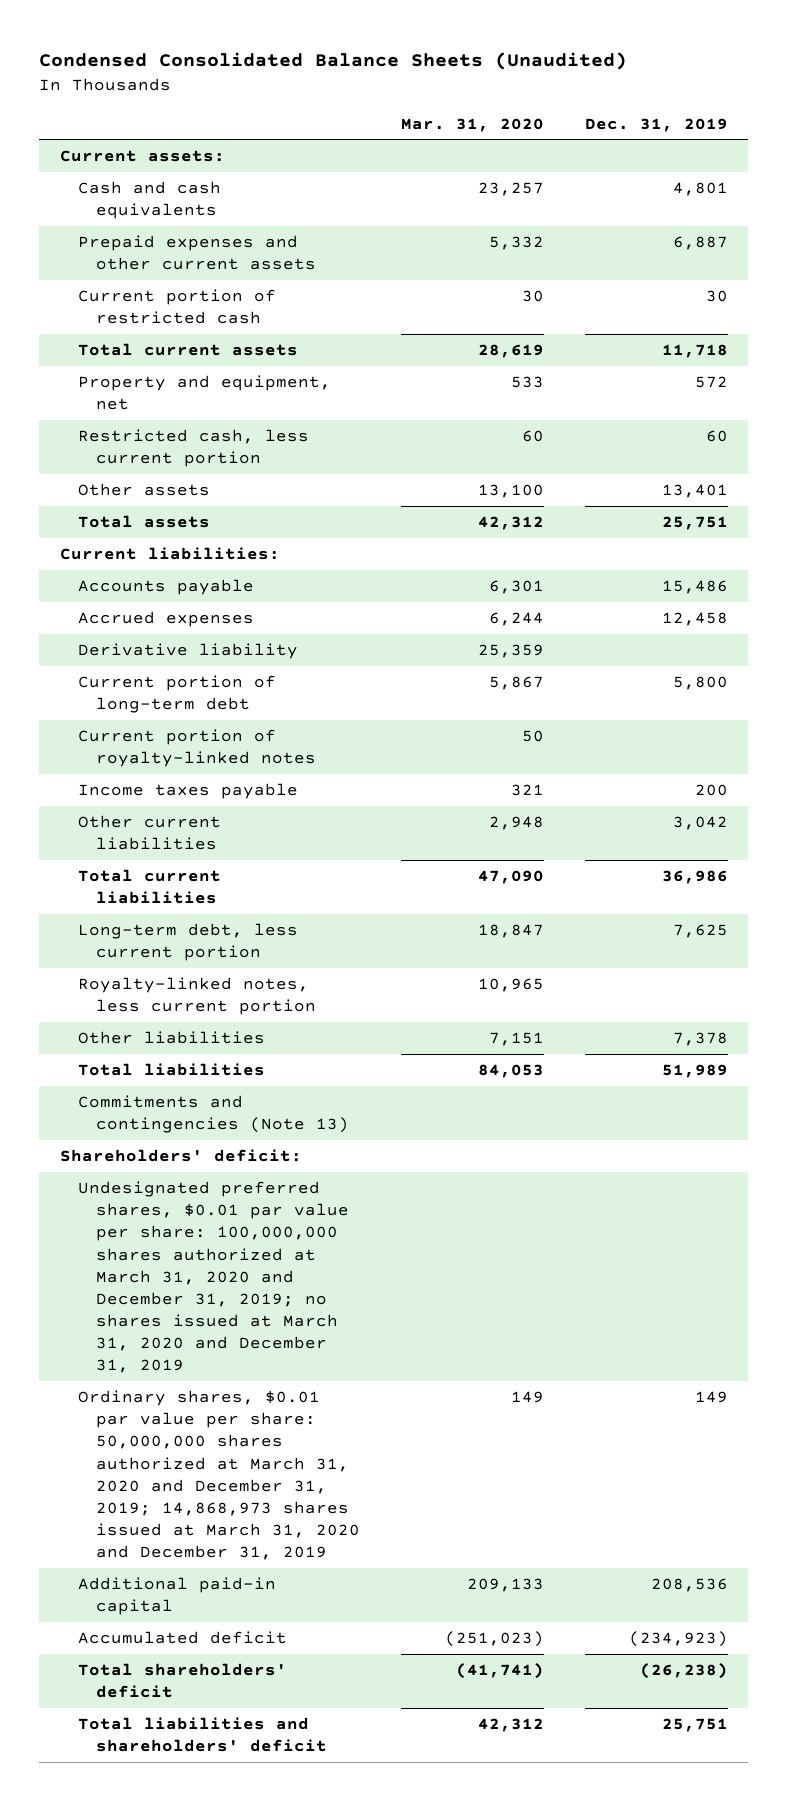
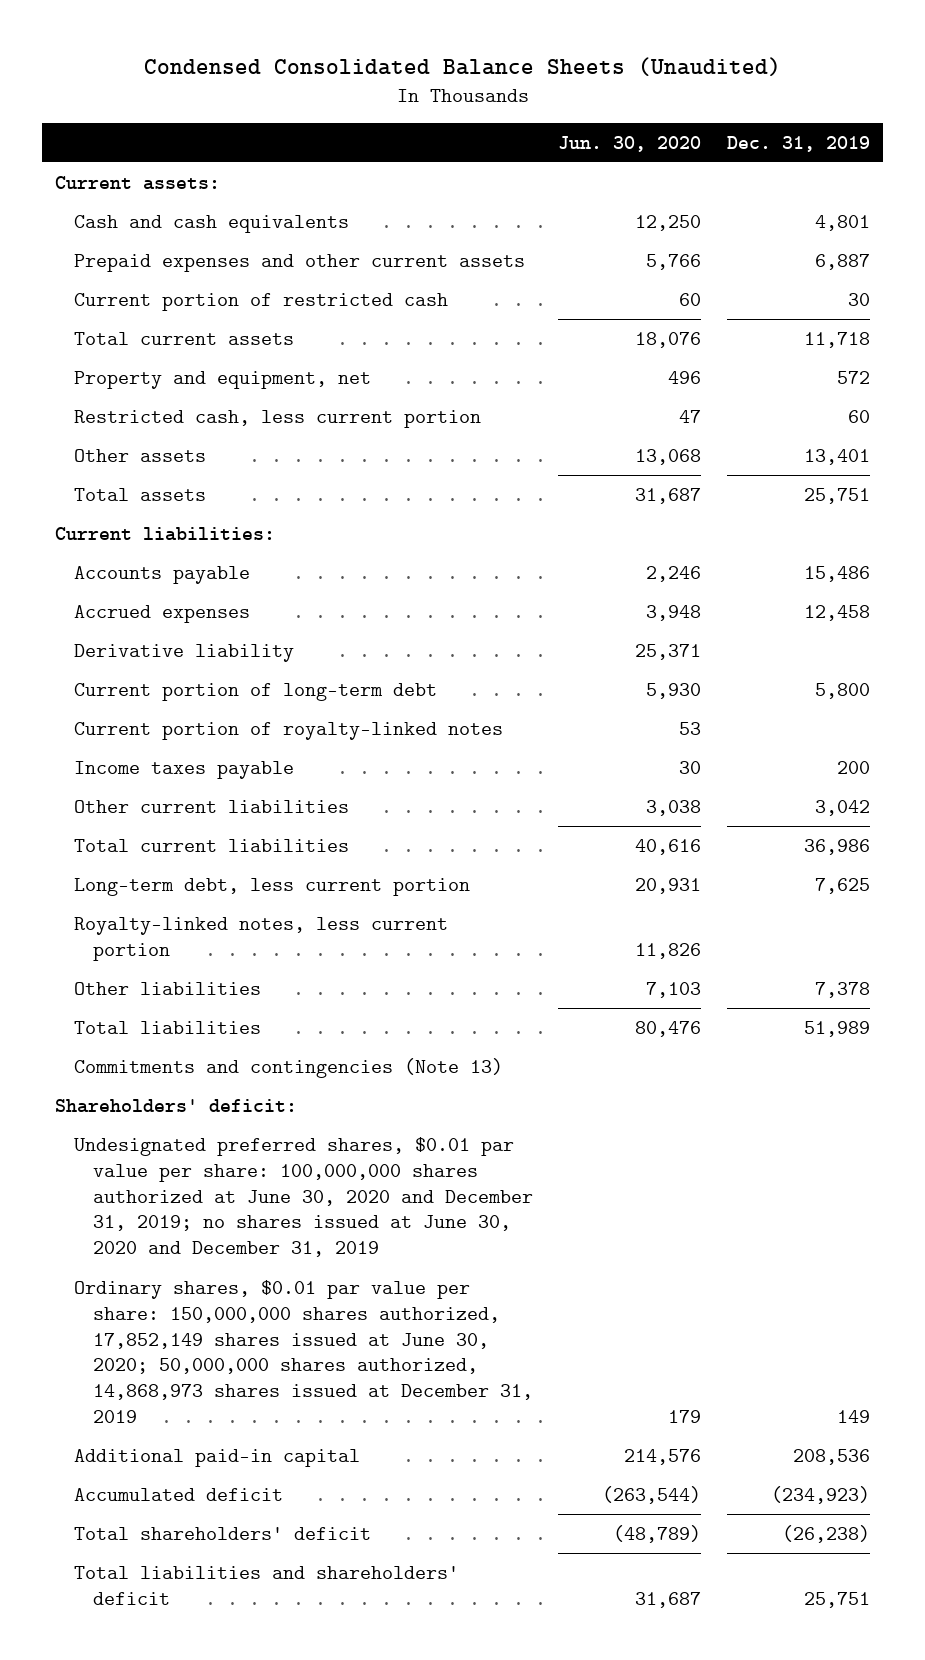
- | Mar. 31, 2020 | Dec. 31, 2019
+ | Jun. 30, 2020 | Dec. 31, 2019
- Undesignated preferred shares, $0.01 par value per share: 100,000,000 shares authorized at March 31, 2020 and December 31, 2019; no shares issued at March 31, 2020 and December 31, 2019
- Ordinary shares, $0.01 par value per share: 50,000,000 shares authorized at March 31, 2020 and December 31, 2019; 14,868,973 shares issued at March 31, 2020 and December 31, 2019 | 149 | 149
+ Undesignated preferred shares, $0.01 par value per share: 100,000,000 shares authorized at June 30, 2020 and December 31, 2019; no shares issued at June 30, 2020 and December 31, 2019
+ Ordinary shares, $0.01 par value per share: 150,000,000 shares authorized, 17,852,149 shares issued at June 30, 2020; 50,000,000 shares authorized, 14,868,973 shares issued at December 31, 2019 | 179 | 149

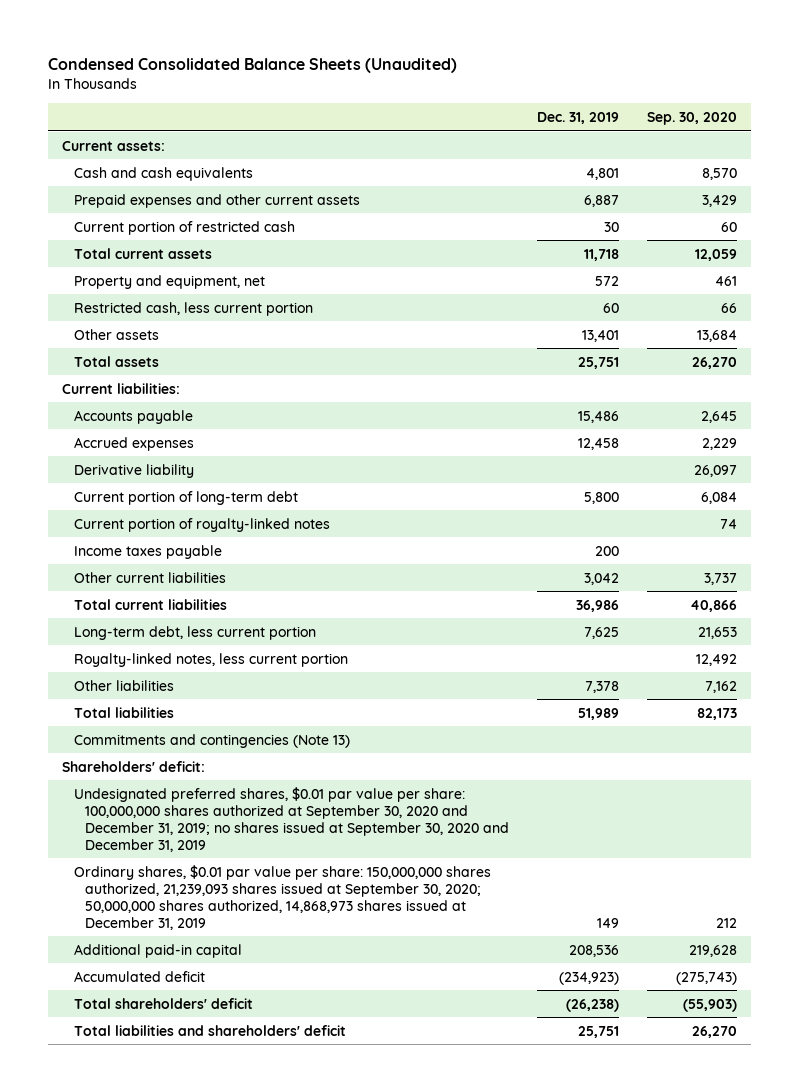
- | Jun. 30, 2020 | Dec. 31, 2019
+ | Dec. 31, 2019 | Sep. 30, 2020
- Undesignated preferred shares, $0.01 par value per share: 100,000,000 shares authorized at June 30, 2020 and December 31, 2019; no shares issued at June 30, 2020 and December 31, 2019
- Ordinary shares, $0.01 par value per share: 150,000,000 shares authorized, 17,852,149 shares issued at June 30, 2020; 50,000,000 shares authorized, 14,868,973 shares issued at December 31, 2019 | 179 | 149
+ Undesignated preferred shares, $0.01 par value per share: 100,000,000 shares authorized at September 30, 2020 and December 31, 2019; no shares issued at September 30, 2020 and December 31, 2019
+ Ordinary shares, $0.01 par value per share: 150,000,000 shares authorized, 21,239,093 shares issued at September 30, 2020; 50,000,000 shares authorized, 14,868,973 shares issued at December 31, 2019 | 149 | 212

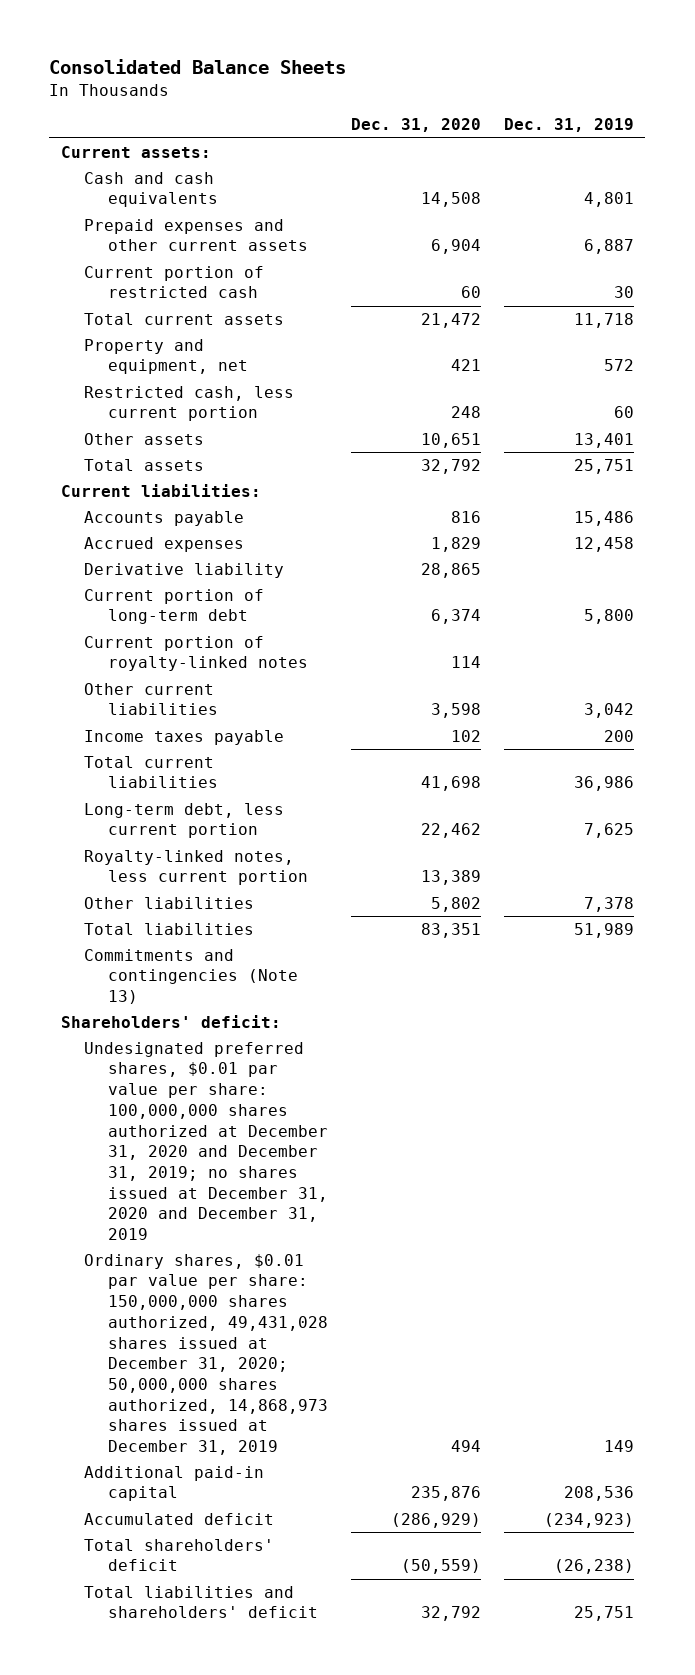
- Condensed Consolidated Balance Sheets (Unaudited)
+ Consolidated Balance Sheets
- | Dec. 31, 2019 | Sep. 30, 2020
+ | Dec. 31, 2020 | Dec. 31, 2019
moved down: Income taxes payable | 102 | 200
- Undesignated preferred shares, $0.01 par value per share: 100,000,000 shares authorized at September 30, 2020 and December 31, 2019; no shares issued at September 30, 2020 and December 31, 2019
- Ordinary shares, $0.01 par value per share: 150,000,000 shares authorized, 21,239,093 shares issued at September 30, 2020; 50,000,000 shares authorized, 14,868,973 shares issued at December 31, 2019 | 149 | 212
+ Undesignated preferred shares, $0.01 par value per share: 100,000,000 shares authorized at December 31, 2020 and December 31, 2019; no shares issued at December 31, 2020 and December 31, 2019
+ Ordinary shares, $0.01 par value per share: 150,000,000 shares authorized, 49,431,028 shares issued at December 31, 2020; 50,000,000 shares authorized, 14,868,973 shares issued at December 31, 2019 | 494 | 149

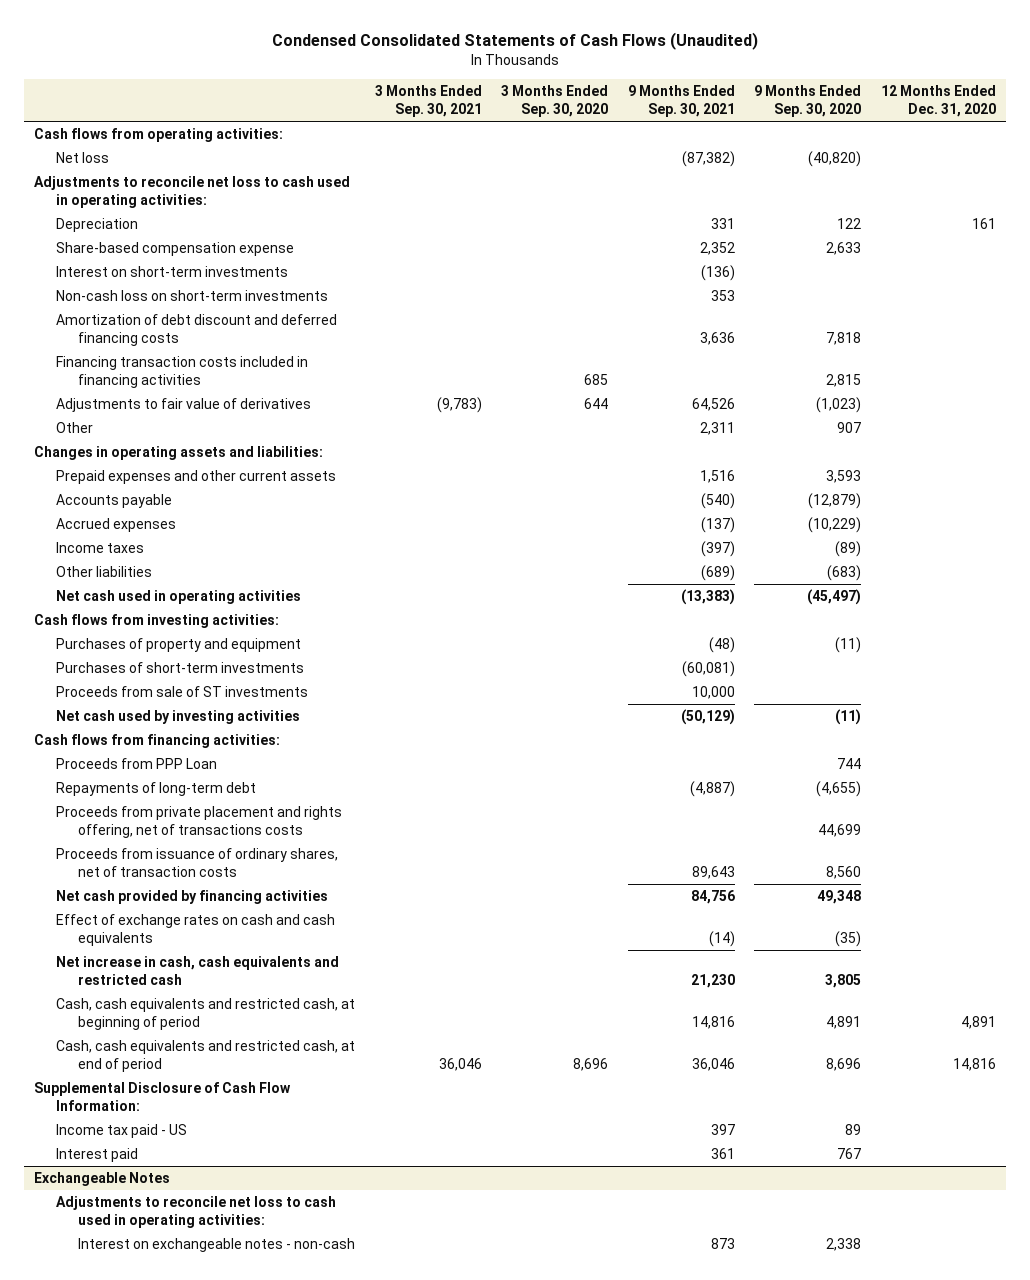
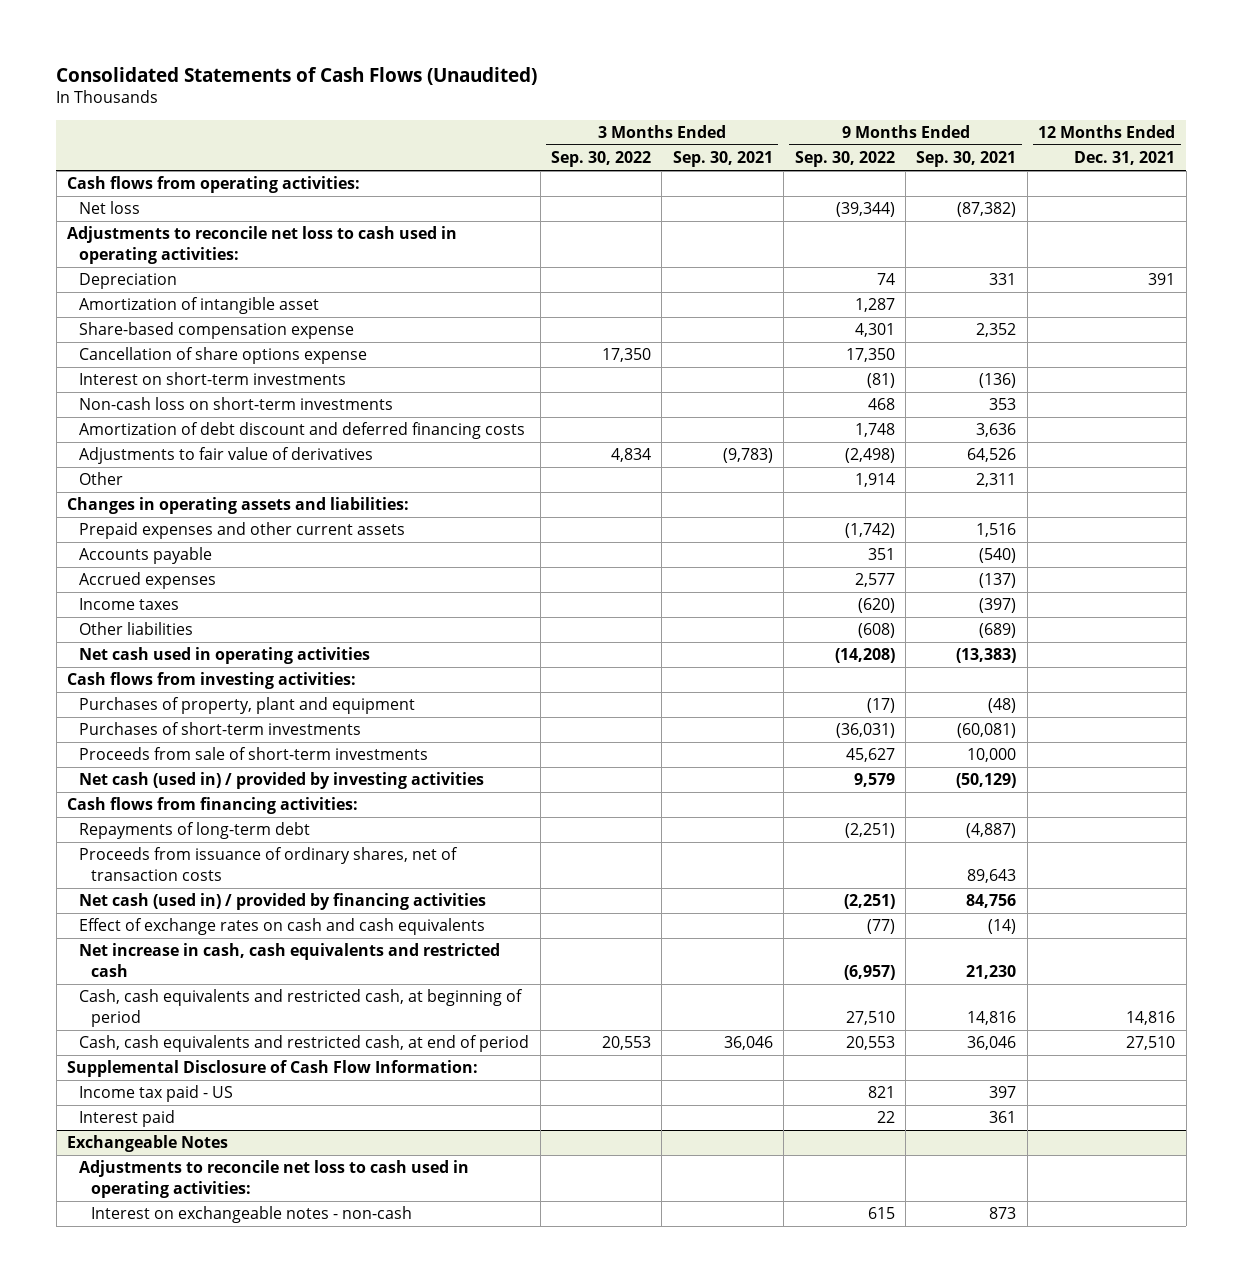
- Condensed Consolidated Statements of Cash Flows (Unaudited)
+ Consolidated Statements of Cash Flows (Unaudited)
- | 3 Months Ended Sep. 30, 2021 | 3 Months Ended Sep. 30, 2020 | 9 Months Ended Sep. 30, 2021 | 9 Months Ended Sep. 30, 2020 | 12 Months Ended Dec. 31, 2020
+ | 3 Months Ended Sep. 30, 2022 | 3 Months Ended Sep. 30, 2021 | 9 Months Ended Sep. 30, 2022 | 9 Months Ended Sep. 30, 2021 | 12 Months Ended Dec. 31, 2021
+ Amortization of intangible asset | | | 1,287 | |
+ Cancellation of share options expense | 17,350 | | 17,350 | |
- Financing transaction costs included in financing activities | | 685 | | 2,815 |
- Purchases of property and equipment | | | (48) | (11) |
+ Purchases of property, plant and equipment | | | (17) | (48) |
- Proceeds from sale of ST investments | | | 10,000 | |
- Net cash used by investing activities | | | (50,129) | (11) |
+ Proceeds from sale of short-term investments | | | 45,627 | 10,000 |
+ Net cash (used in) / provided by investing activities | | | 9,579 | (50,129) |
- Proceeds from PPP Loan | | | | 744 |
- Proceeds from private placement and rights offering, net of transactions costs | | | | 44,699 |
- Net cash provided by financing activities | | | 84,756 | 49,348 |
+ Net cash (used in) / provided by financing activities | | | (2,251) | 84,756 |

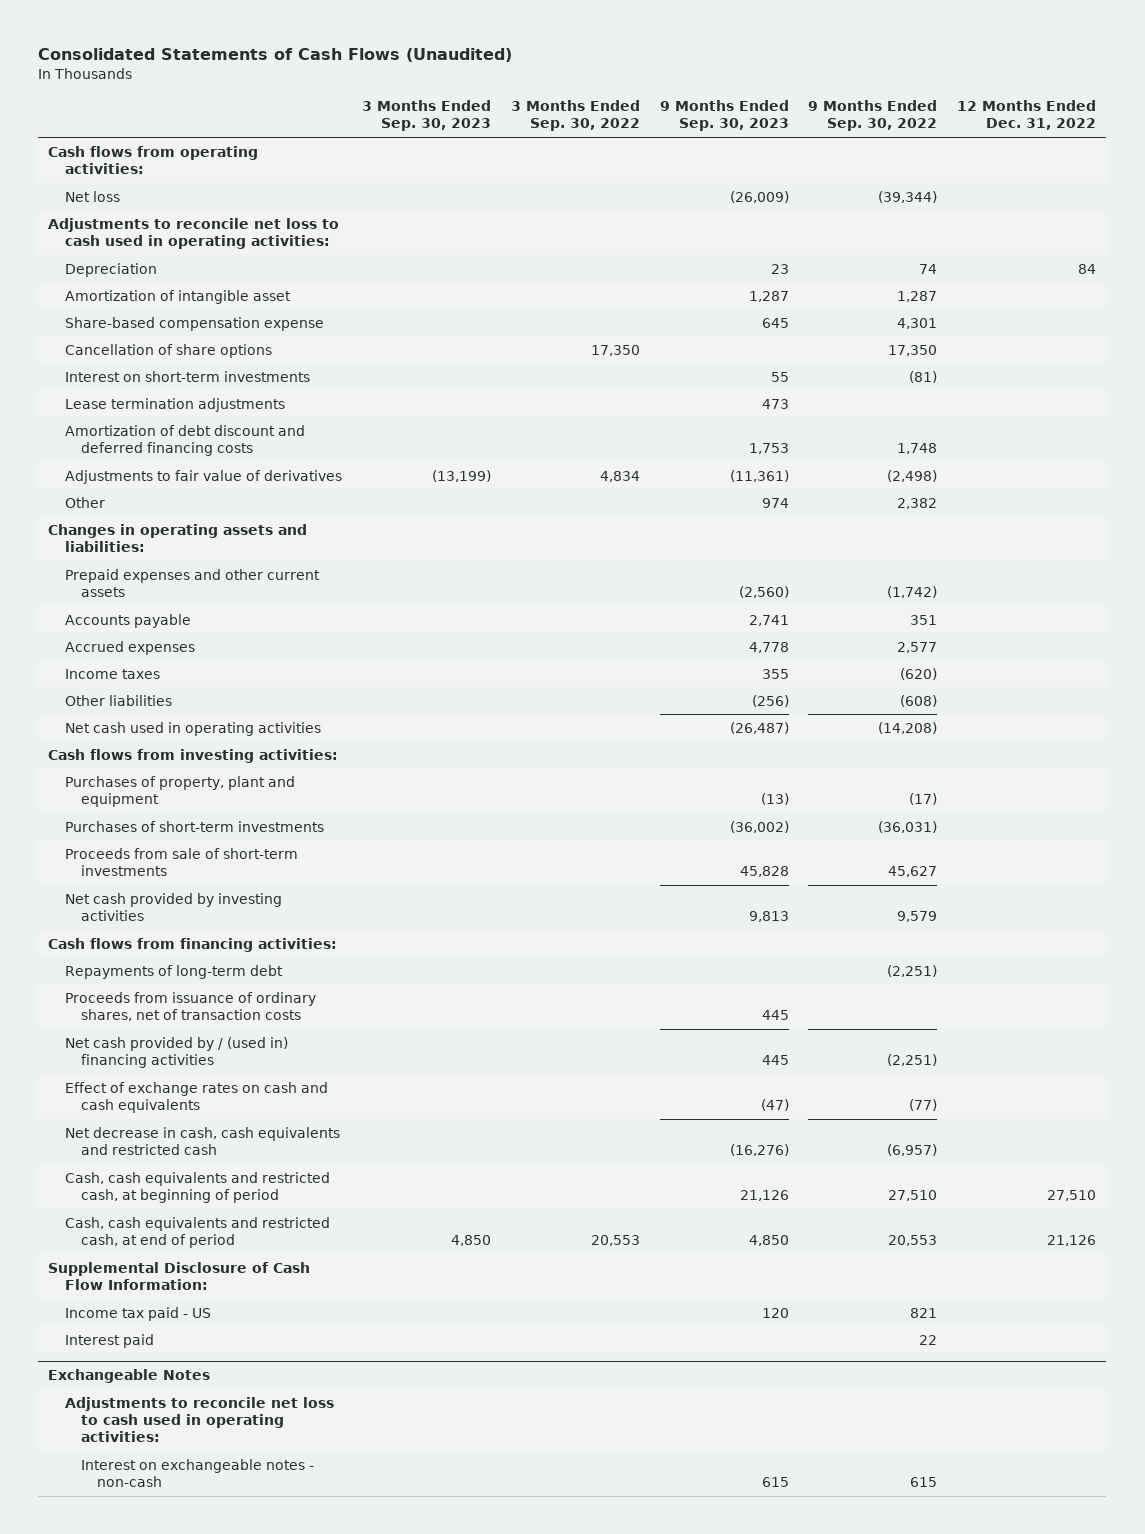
- | 3 Months Ended Sep. 30, 2022 | 3 Months Ended Sep. 30, 2021 | 9 Months Ended Sep. 30, 2022 | 9 Months Ended Sep. 30, 2021 | 12 Months Ended Dec. 31, 2021
+ | 3 Months Ended Sep. 30, 2023 | 3 Months Ended Sep. 30, 2022 | 9 Months Ended Sep. 30, 2023 | 9 Months Ended Sep. 30, 2022 | 12 Months Ended Dec. 31, 2022
- Cancellation of share options expense | 17,350 | | 17,350 | |
+ Cancellation of share options | | 17,350 | | 17,350 |
- Non-cash loss on short-term investments | | | 468 | 353 |
+ Lease termination adjustments | | | 473 | |
- Other | | | 1,914 | 2,311 |
+ Other | | | 974 | 2,382 |
- Net cash (used in) / provided by investing activities | | | 9,579 | (50,129) |
+ Net cash provided by investing activities | | | 9,813 | 9,579 |
- Net cash (used in) / provided by financing activities | | | (2,251) | 84,756 |
+ Net cash provided by / (used in) financing activities | | | 445 | (2,251) |
- Net increase in cash, cash equivalents and restricted cash | | | (6,957) | 21,230 |
+ Net decrease in cash, cash equivalents and restricted cash | | | (16,276) | (6,957) |

